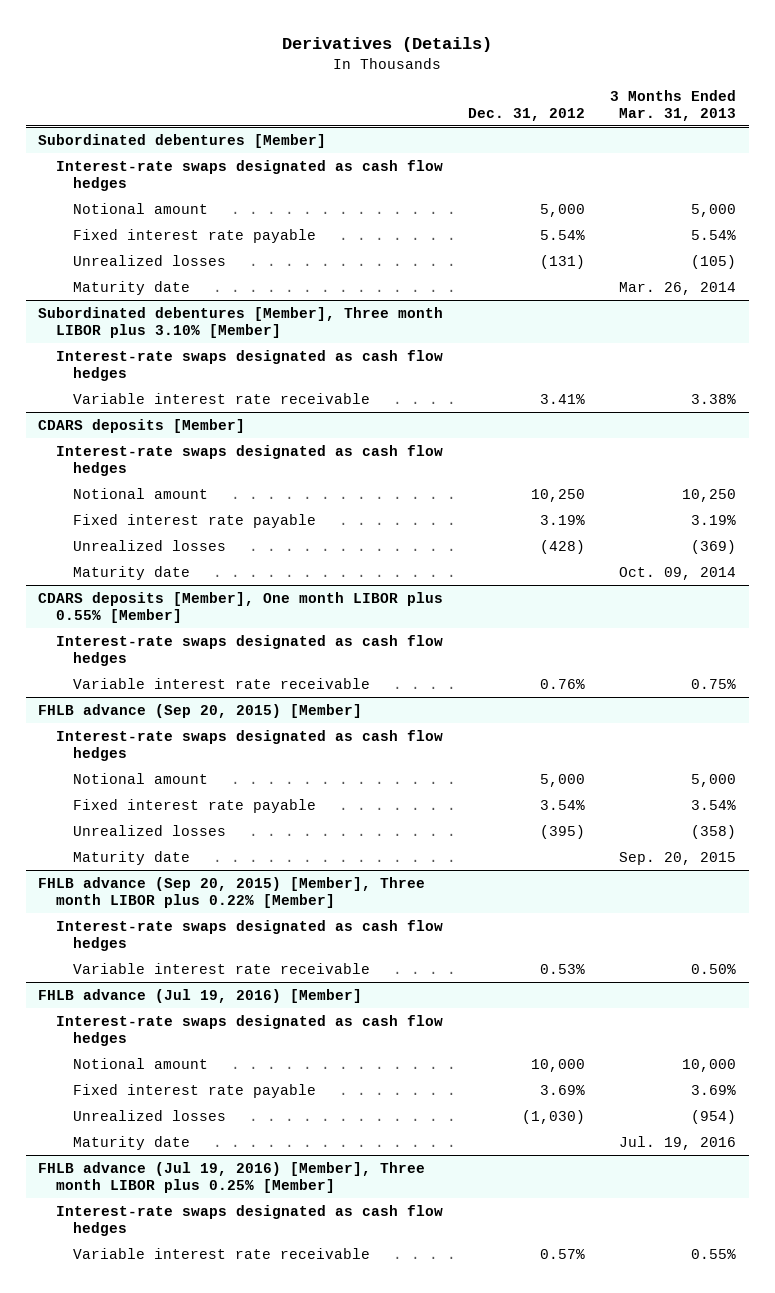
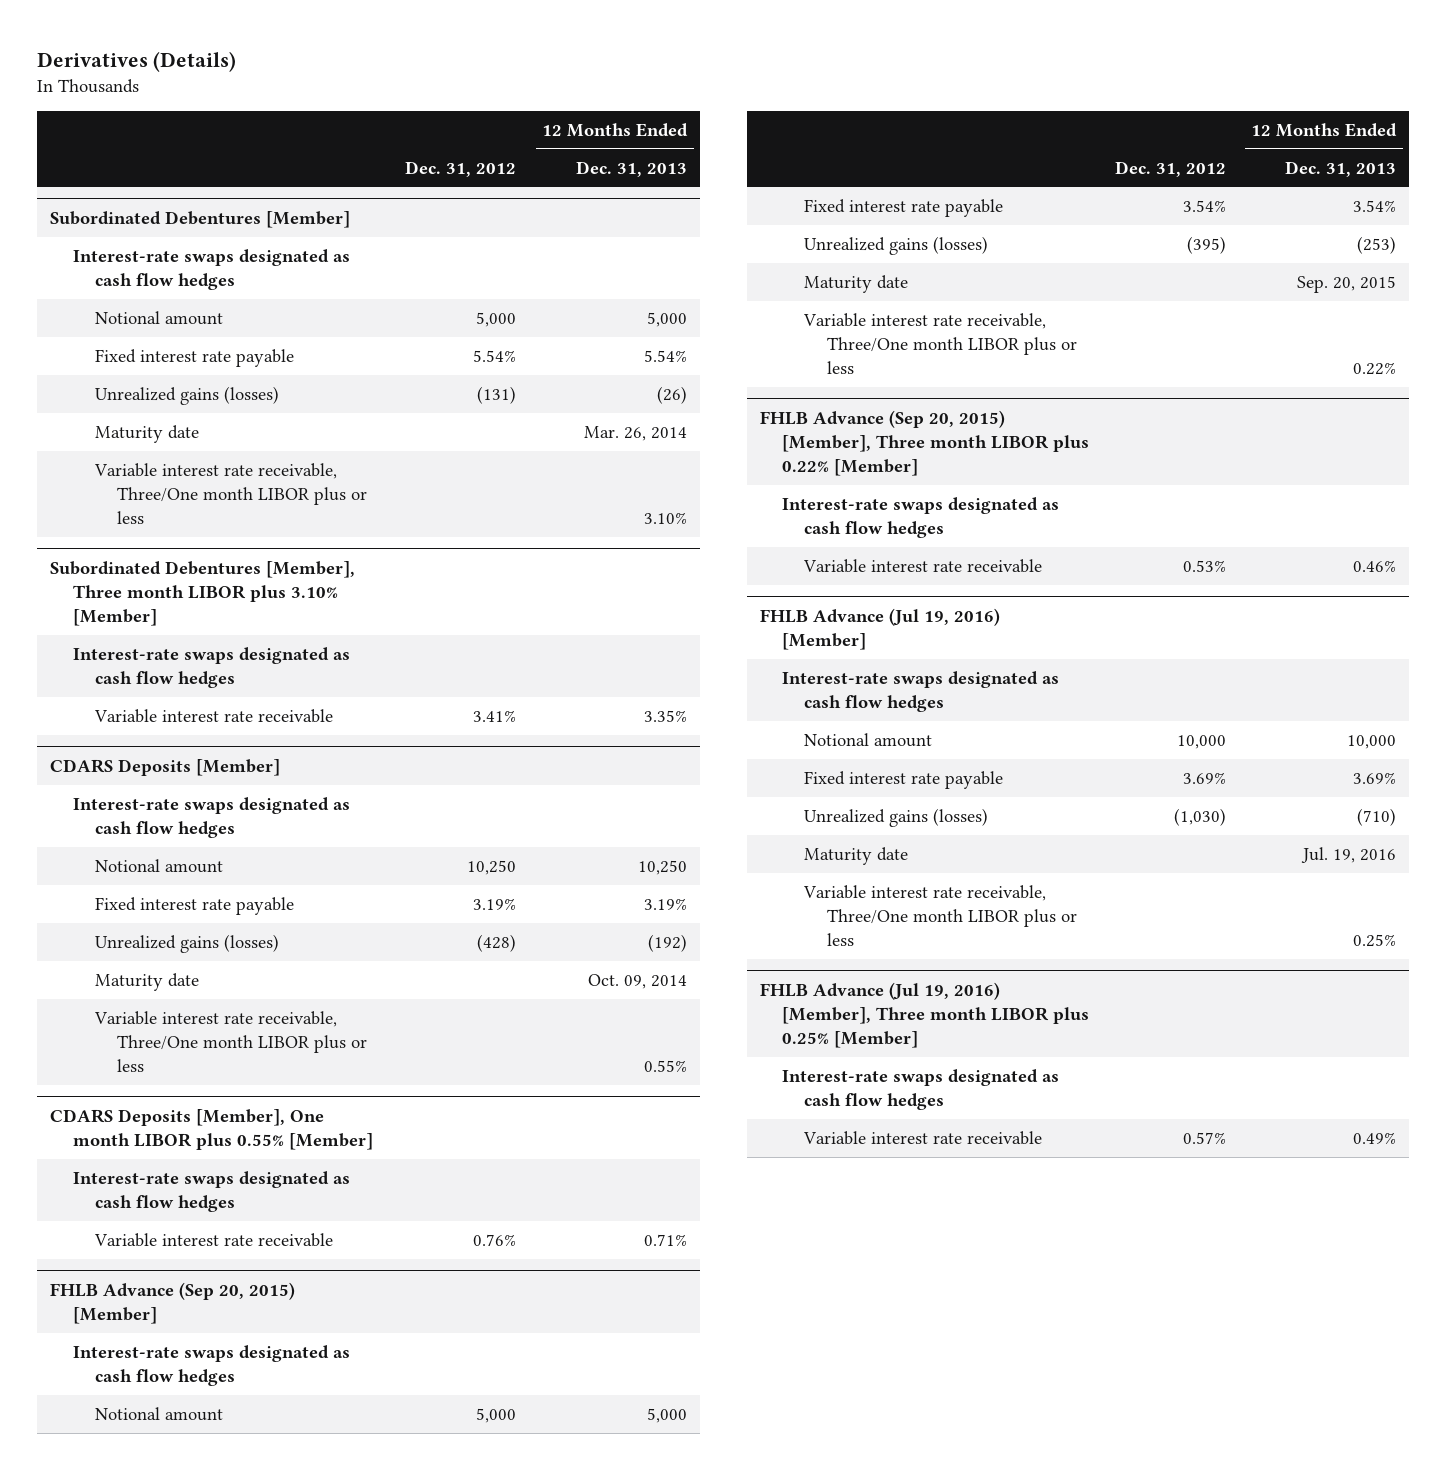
- | Dec. 31, 2012 | 3 Months Ended Mar. 31, 2013
+ | Dec. 31, 2012 | 12 Months Ended Dec. 31, 2013
- Subordinated debentures [Member]
+ Subordinated Debentures [Member]
- Unrealized losses | (131) | (105)
+ Unrealized gains (losses) | (131) | (26)
- Subordinated debentures [Member], Three month LIBOR plus 3.10% [Member]
+ Variable interest rate receivable, Three/One month LIBOR plus or less | | 3.10%
+ Subordinated Debentures [Member], Three month LIBOR plus 3.10% [Member]
- CDARS deposits [Member]
+ CDARS Deposits [Member]
- Unrealized losses | (428) | (369)
+ Unrealized gains (losses) | (428) | (192)
- CDARS deposits [Member], One month LIBOR plus 0.55% [Member]
+ Variable interest rate receivable, Three/One month LIBOR plus or less | | 0.55%
+ CDARS Deposits [Member], One month LIBOR plus 0.55% [Member]
- FHLB advance (Sep 20, 2015) [Member]
+ FHLB Advance (Sep 20, 2015) [Member]
- Unrealized losses | (395) | (358)
+ Unrealized gains (losses) | (395) | (253)
- FHLB advance (Sep 20, 2015) [Member], Three month LIBOR plus 0.22% [Member]
+ Variable interest rate receivable, Three/One month LIBOR plus or less | | 0.22%
+ FHLB Advance (Sep 20, 2015) [Member], Three month LIBOR plus 0.22% [Member]
- FHLB advance (Jul 19, 2016) [Member]
+ FHLB Advance (Jul 19, 2016) [Member]
- Unrealized losses | (1,030) | (954)
+ Unrealized gains (losses) | (1,030) | (710)
- FHLB advance (Jul 19, 2016) [Member], Three month LIBOR plus 0.25% [Member]
+ Variable interest rate receivable, Three/One month LIBOR plus or less | | 0.25%
+ FHLB Advance (Jul 19, 2016) [Member], Three month LIBOR plus 0.25% [Member]

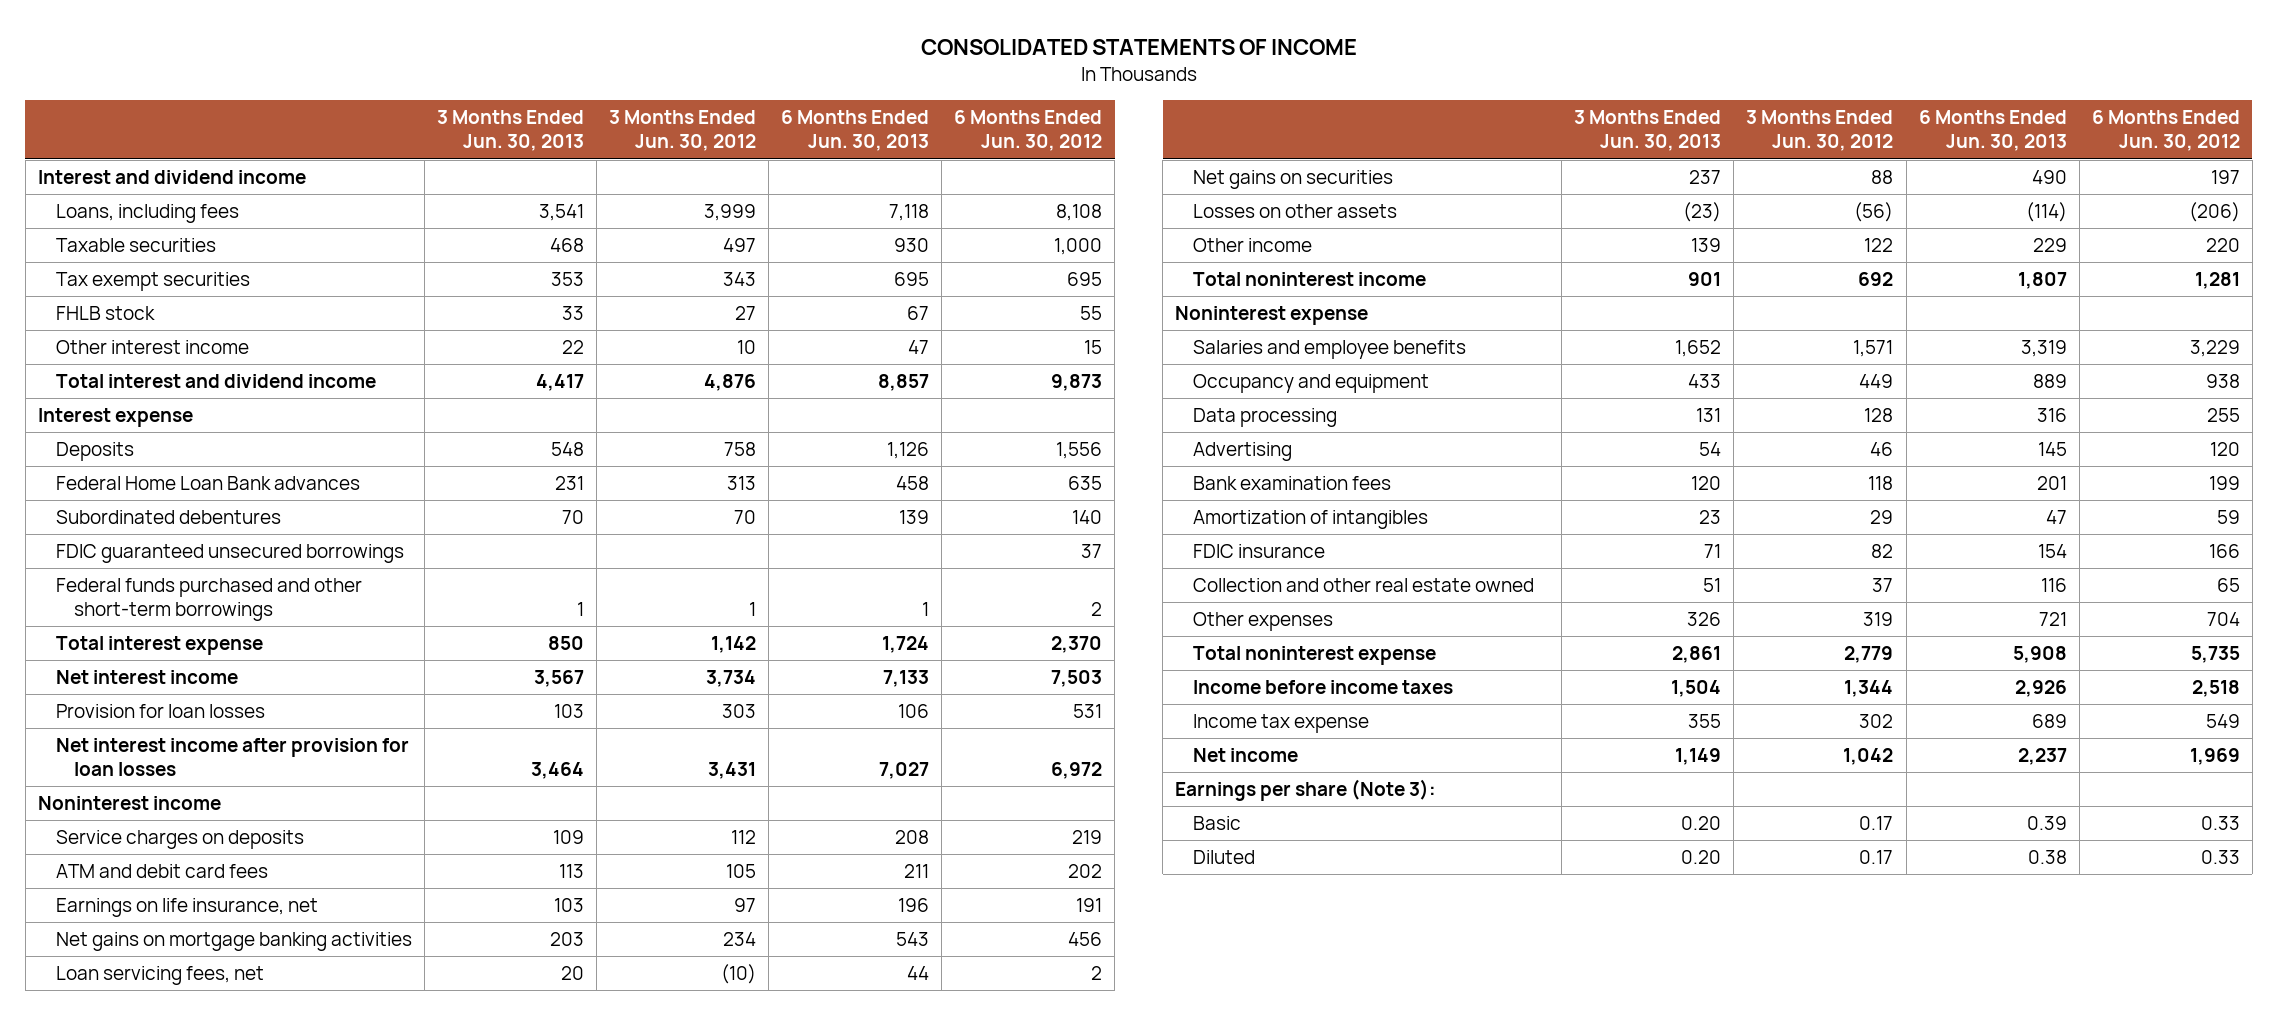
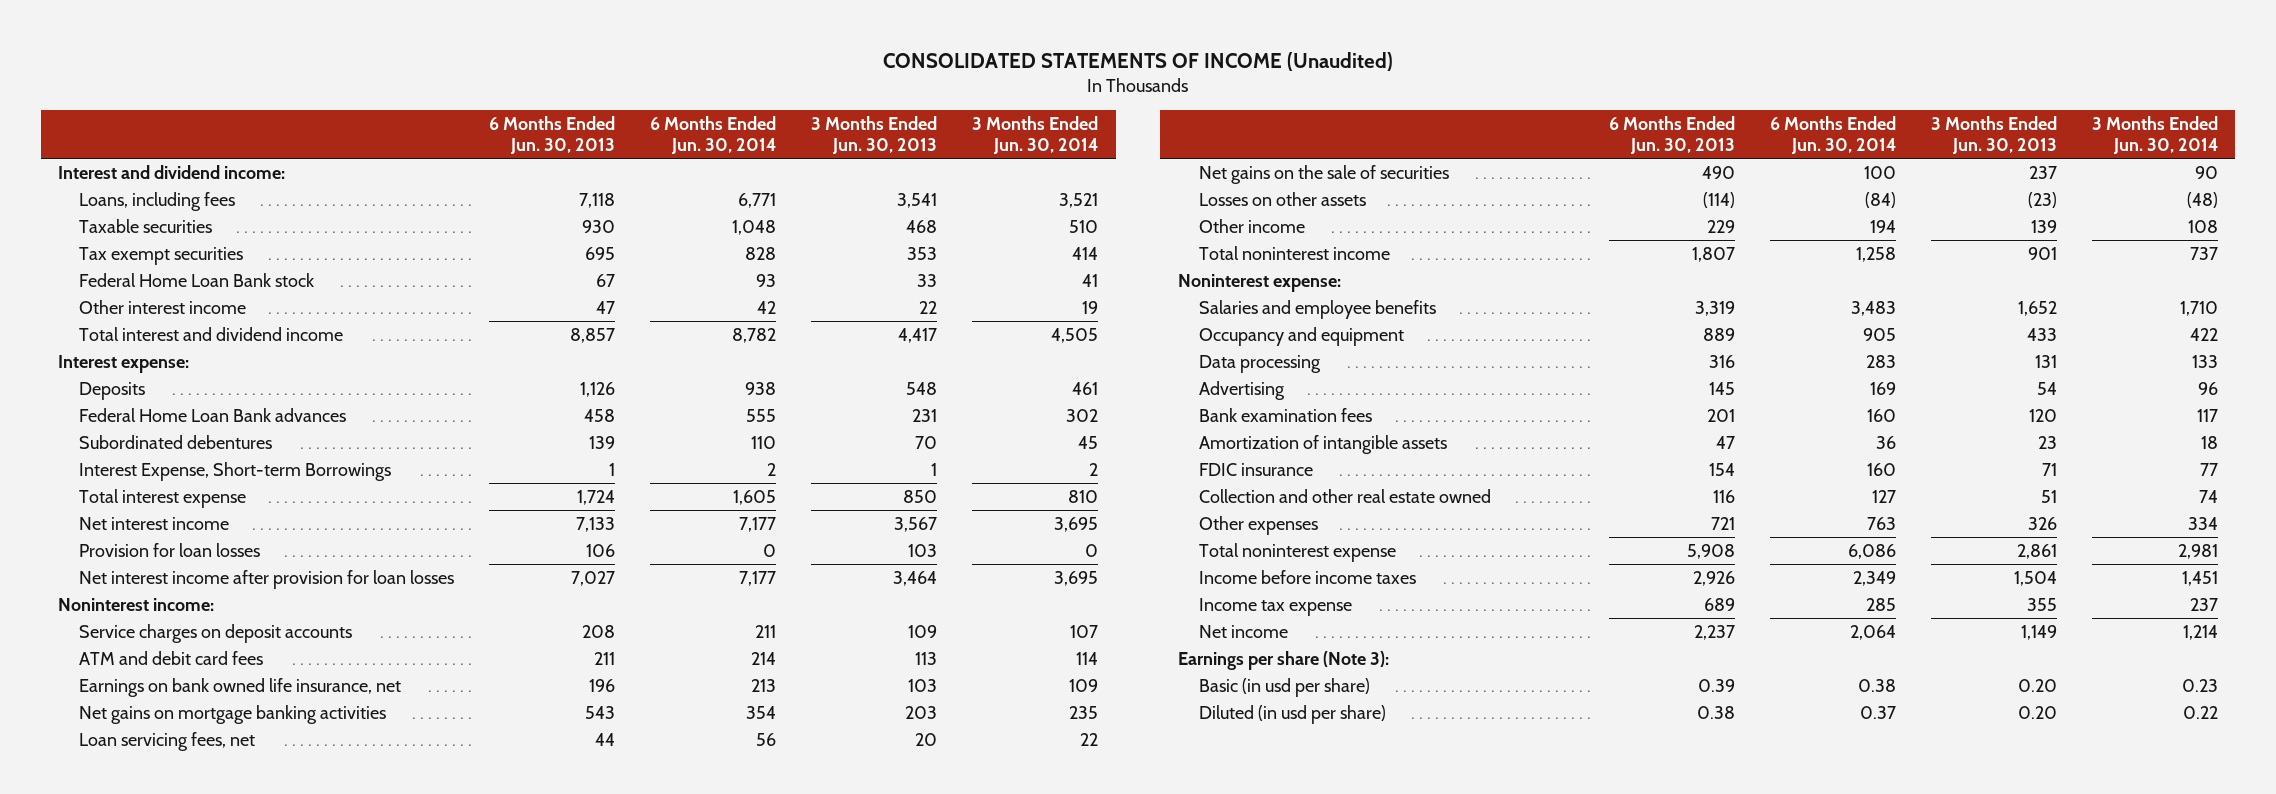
- CONSOLIDATED STATEMENTS OF INCOME
+ CONSOLIDATED STATEMENTS OF INCOME (Unaudited)
- | 3 Months Ended Jun. 30, 2013 | 3 Months Ended Jun. 30, 2012 | 6 Months Ended Jun. 30, 2013 | 6 Months Ended Jun. 30, 2012
+ | 6 Months Ended Jun. 30, 2013 | 6 Months Ended Jun. 30, 2014 | 3 Months Ended Jun. 30, 2013 | 3 Months Ended Jun. 30, 2014
- Interest and dividend income
+ Interest and dividend income:
- FHLB stock | 33 | 27 | 67 | 55
+ Federal Home Loan Bank stock | 67 | 93 | 33 | 41
- Interest expense
+ Interest expense:
- FDIC guaranteed unsecured borrowings | | | | 37
- Federal funds purchased and other short-term borrowings | 1 | 1 | 1 | 2
+ Interest Expense, Short-term Borrowings | 1 | 2 | 1 | 2
- Noninterest income
- Service charges on deposits | 109 | 112 | 208 | 219
+ Noninterest income:
+ Service charges on deposit accounts | 208 | 211 | 109 | 107
- Earnings on life insurance, net | 103 | 97 | 196 | 191
+ Earnings on bank owned life insurance, net | 196 | 213 | 103 | 109
- Net gains on securities | 237 | 88 | 490 | 197
+ Net gains on the sale of securities | 490 | 100 | 237 | 90
- Noninterest expense
+ Noninterest expense:
- Amortization of intangibles | 23 | 29 | 47 | 59
+ Amortization of intangible assets | 47 | 36 | 23 | 18
- Basic | 0.20 | 0.17 | 0.39 | 0.33
- Diluted | 0.20 | 0.17 | 0.38 | 0.33
+ Basic (in usd per share) | 0.39 | 0.38 | 0.20 | 0.23
+ Diluted (in usd per share) | 0.38 | 0.37 | 0.20 | 0.22

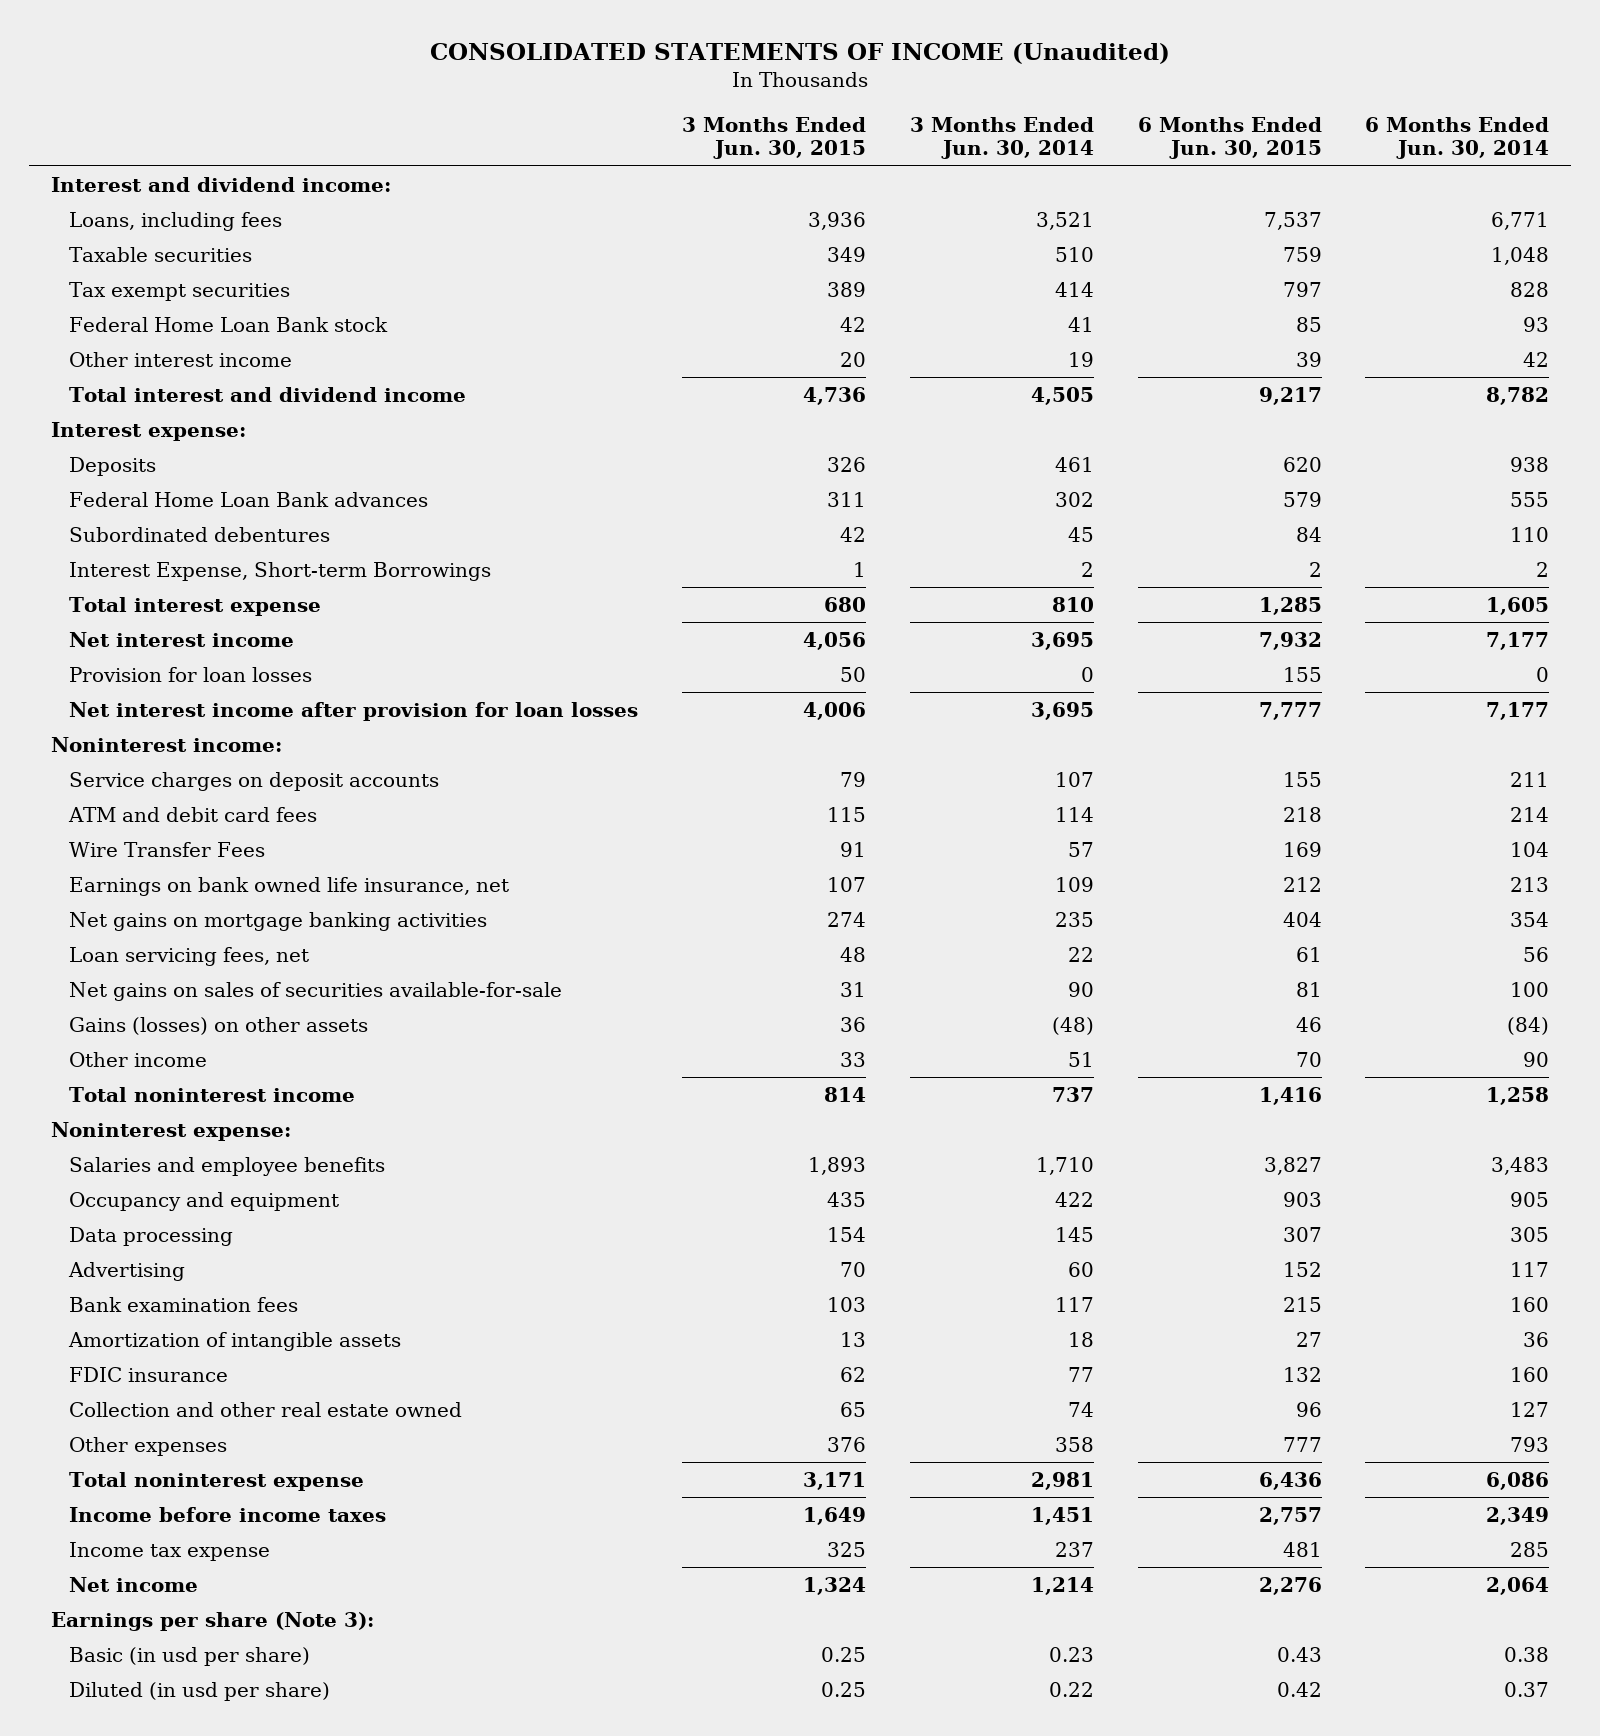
- | 6 Months Ended Jun. 30, 2013 | 6 Months Ended Jun. 30, 2014 | 3 Months Ended Jun. 30, 2013 | 3 Months Ended Jun. 30, 2014
+ | 3 Months Ended Jun. 30, 2015 | 3 Months Ended Jun. 30, 2014 | 6 Months Ended Jun. 30, 2015 | 6 Months Ended Jun. 30, 2014
+ Wire Transfer Fees | 91 | 57 | 169 | 104
- Net gains on the sale of securities | 490 | 100 | 237 | 90
- Losses on other assets | (114) | (84) | (23) | (48)
- Other income | 229 | 194 | 139 | 108
+ Net gains on sales of securities available-for-sale | 31 | 90 | 81 | 100
+ Gains (losses) on other assets | 36 | (48) | 46 | (84)
+ Other income | 33 | 51 | 70 | 90
- Data processing | 316 | 283 | 131 | 133
- Advertising | 145 | 169 | 54 | 96
+ Data processing | 154 | 145 | 307 | 305
+ Advertising | 70 | 60 | 152 | 117
- Other expenses | 721 | 763 | 326 | 334
+ Other expenses | 376 | 358 | 777 | 793

